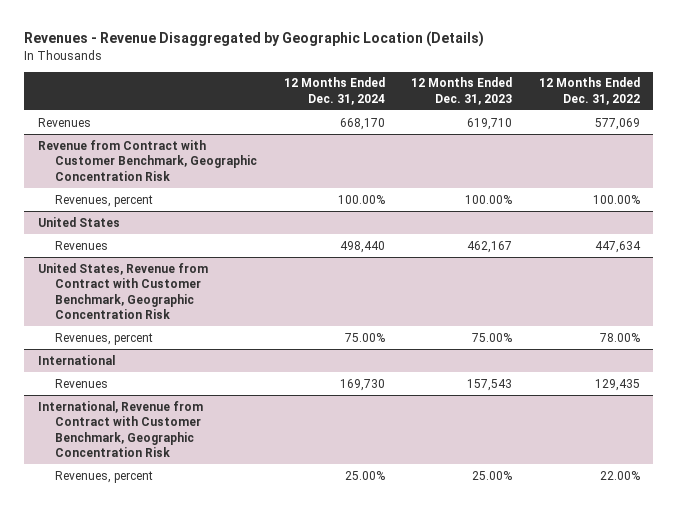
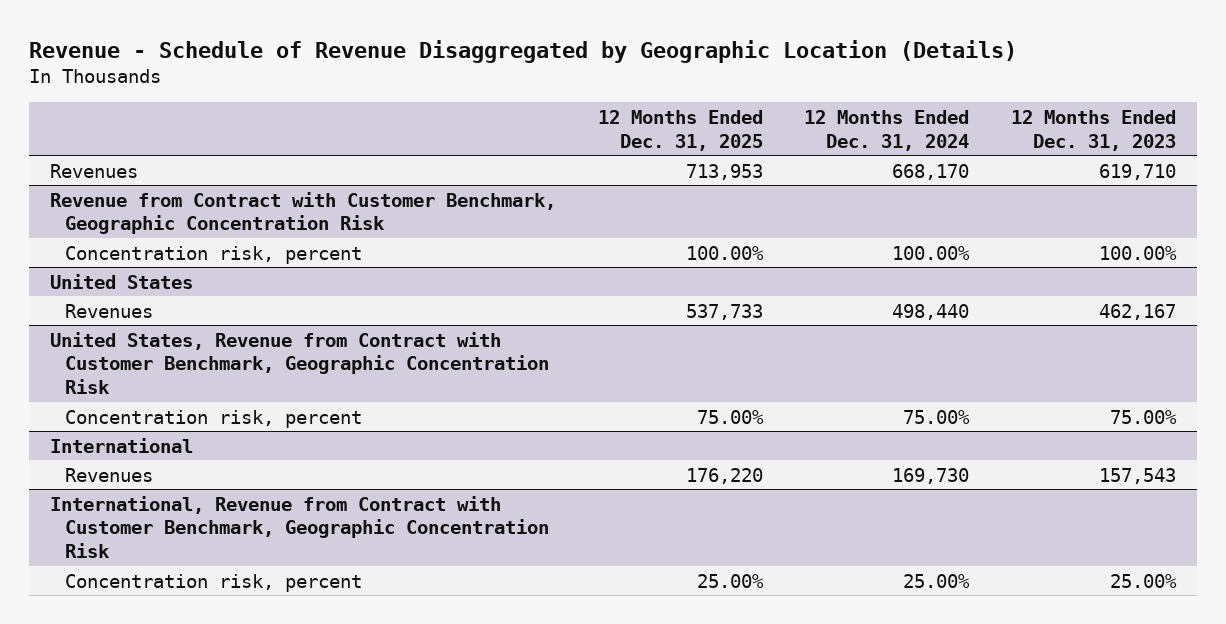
- Revenues - Revenue Disaggregated by Geographic Location (Details)
+ Revenue - Schedule of Revenue Disaggregated by Geographic Location (Details)
- | 12 Months Ended Dec. 31, 2024 | 12 Months Ended Dec. 31, 2023 | 12 Months Ended Dec. 31, 2022
+ | 12 Months Ended Dec. 31, 2025 | 12 Months Ended Dec. 31, 2024 | 12 Months Ended Dec. 31, 2023
@ Revenue from Contract with Customer Benchmark, Geographic Concentration Risk
- Revenues, percent | 100.00% | 100.00% | 100.00%
+ Concentration risk, percent | 100.00% | 100.00% | 100.00%
@ United States, Revenue from Contract with Customer Benchmark, Geographic Concentration Risk
- Revenues, percent | 75.00% | 75.00% | 78.00%
+ Concentration risk, percent | 75.00% | 75.00% | 75.00%
@ International, Revenue from Contract with Customer Benchmark, Geographic Concentration Risk
- Revenues, percent | 25.00% | 25.00% | 22.00%
+ Concentration risk, percent | 25.00% | 25.00% | 25.00%

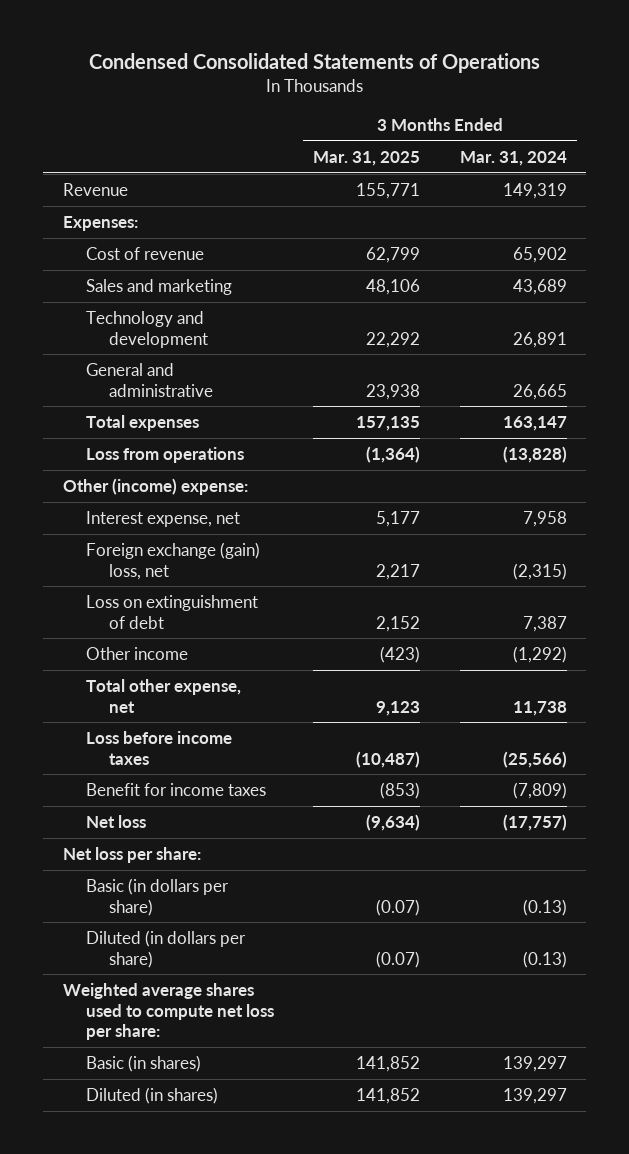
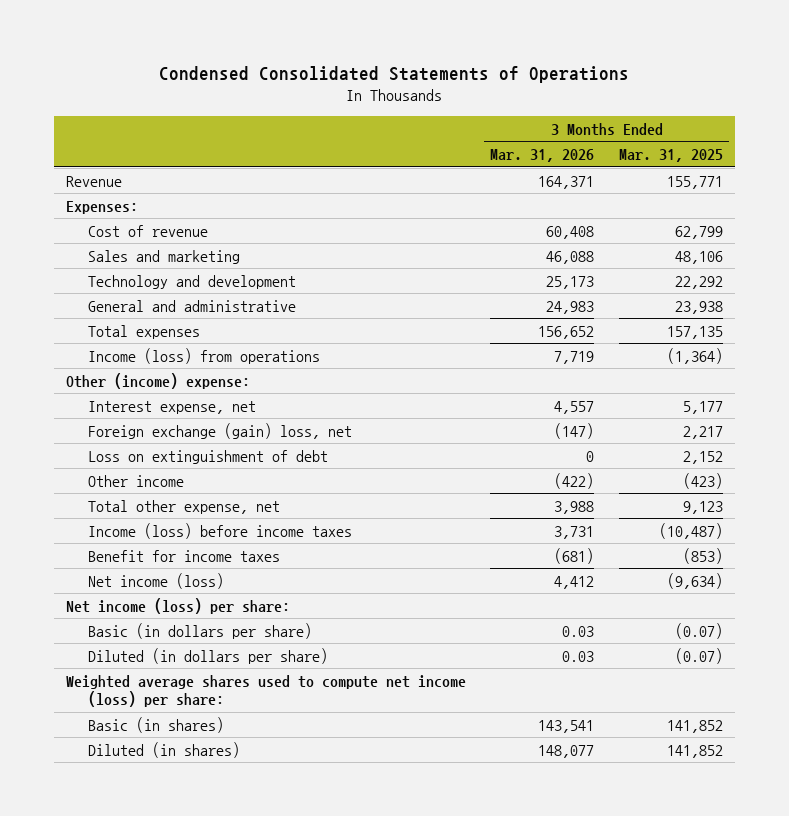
- | 3 Months Ended Mar. 31, 2025 | 3 Months Ended Mar. 31, 2024
+ | 3 Months Ended Mar. 31, 2026 | 3 Months Ended Mar. 31, 2025
- Loss from operations | (1,364) | (13,828)
+ Income (loss) from operations | 7,719 | (1,364)
- Loss before income taxes | (10,487) | (25,566)
+ Income (loss) before income taxes | 3,731 | (10,487)
- Net loss | (9,634) | (17,757)
- Net loss per share:
+ Net income (loss) | 4,412 | (9,634)
+ Net income (loss) per share:
- Weighted average shares used to compute net loss per share:
+ Weighted average shares used to compute net income (loss) per share:

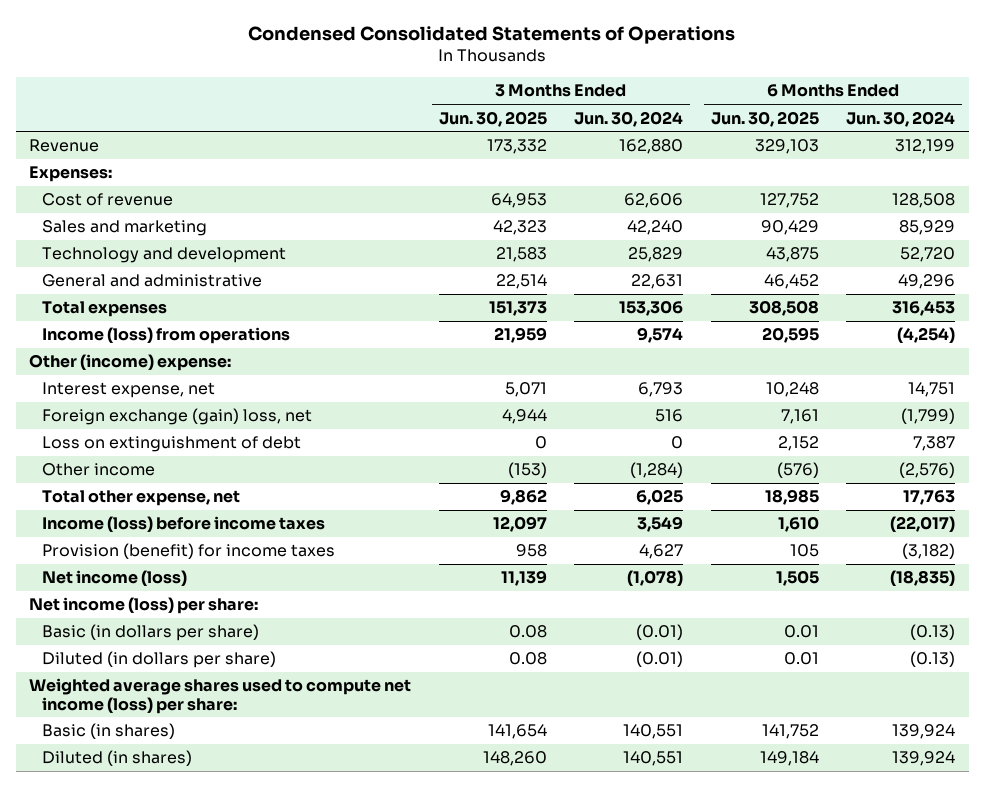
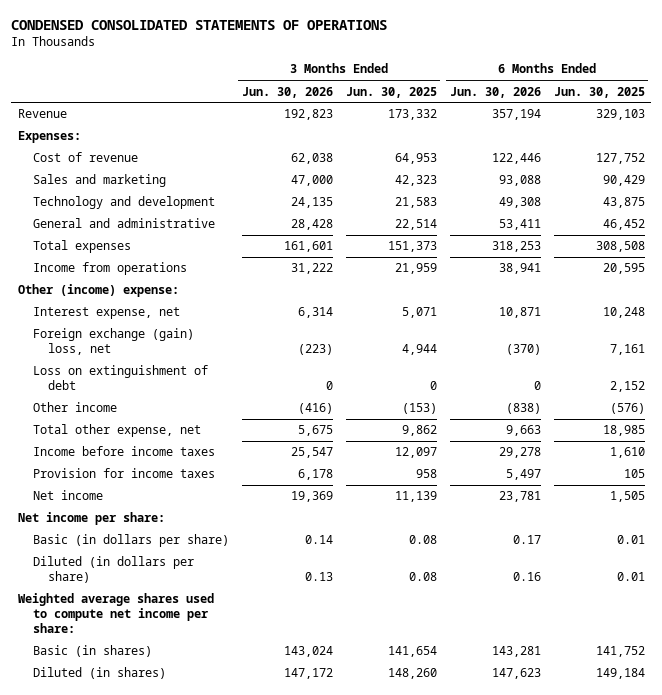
- Condensed Consolidated Statements of Operations
+ CONDENSED CONSOLIDATED STATEMENTS OF OPERATIONS
- | 3 Months Ended Jun. 30, 2025 | 3 Months Ended Jun. 30, 2024 | 6 Months Ended Jun. 30, 2025 | 6 Months Ended Jun. 30, 2024
+ | 3 Months Ended Jun. 30, 2026 | 3 Months Ended Jun. 30, 2025 | 6 Months Ended Jun. 30, 2026 | 6 Months Ended Jun. 30, 2025
- Income (loss) from operations | 21,959 | 9,574 | 20,595 | (4,254)
+ Income from operations | 31,222 | 21,959 | 38,941 | 20,595
- Income (loss) before income taxes | 12,097 | 3,549 | 1,610 | (22,017)
- Provision (benefit) for income taxes | 958 | 4,627 | 105 | (3,182)
- Net income (loss) | 11,139 | (1,078) | 1,505 | (18,835)
- Net income (loss) per share:
+ Income before income taxes | 25,547 | 12,097 | 29,278 | 1,610
+ Provision for income taxes | 6,178 | 958 | 5,497 | 105
+ Net income | 19,369 | 11,139 | 23,781 | 1,505
+ Net income per share:
- Weighted average shares used to compute net income (loss) per share:
+ Weighted average shares used to compute net income per share:

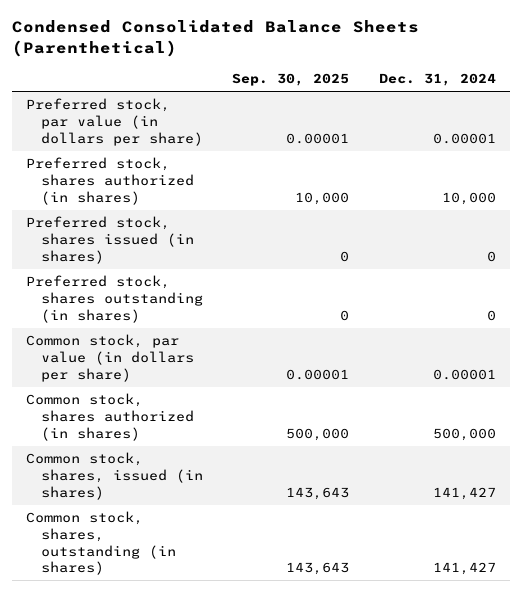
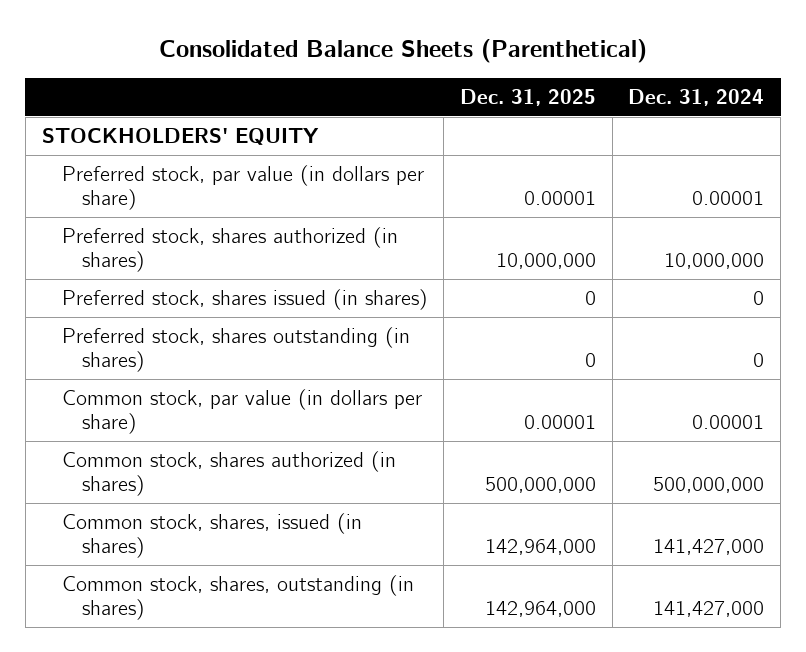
- Condensed Consolidated Balance Sheets (Parenthetical)
+ Consolidated Balance Sheets (Parenthetical)
- | Sep. 30, 2025 | Dec. 31, 2024
+ | Dec. 31, 2025 | Dec. 31, 2024
+ STOCKHOLDERS' EQUITY
- Preferred stock, shares authorized (in shares) | 10,000 | 10,000
+ Preferred stock, shares authorized (in shares) | 10,000,000 | 10,000,000
- Common stock, shares authorized (in shares) | 500,000 | 500,000
- Common stock, shares, issued (in shares) | 143,643 | 141,427
- Common stock, shares, outstanding (in shares) | 143,643 | 141,427
+ Common stock, shares authorized (in shares) | 500,000,000 | 500,000,000
+ Common stock, shares, issued (in shares) | 142,964,000 | 141,427,000
+ Common stock, shares, outstanding (in shares) | 142,964,000 | 141,427,000

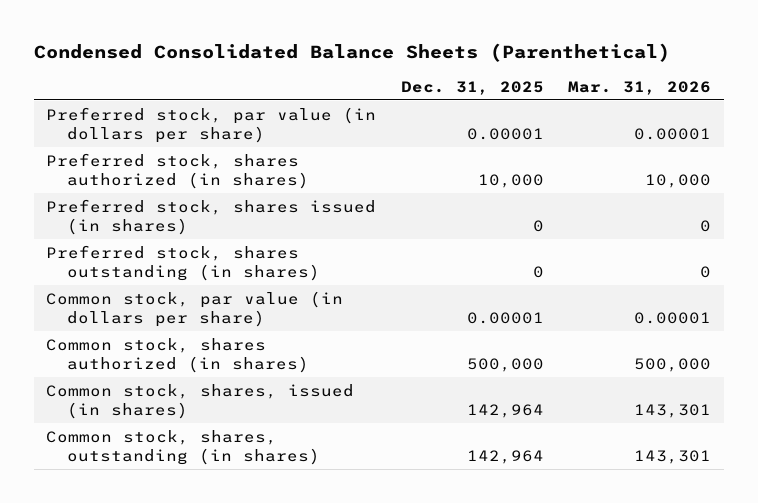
- Consolidated Balance Sheets (Parenthetical)
+ Condensed Consolidated Balance Sheets (Parenthetical)
- | Dec. 31, 2025 | Dec. 31, 2024
+ | Dec. 31, 2025 | Mar. 31, 2026
- STOCKHOLDERS' EQUITY
- Preferred stock, shares authorized (in shares) | 10,000,000 | 10,000,000
+ Preferred stock, shares authorized (in shares) | 10,000 | 10,000
- Common stock, shares authorized (in shares) | 500,000,000 | 500,000,000
- Common stock, shares, issued (in shares) | 142,964,000 | 141,427,000
- Common stock, shares, outstanding (in shares) | 142,964,000 | 141,427,000
+ Common stock, shares authorized (in shares) | 500,000 | 500,000
+ Common stock, shares, issued (in shares) | 142,964 | 143,301
+ Common stock, shares, outstanding (in shares) | 142,964 | 143,301

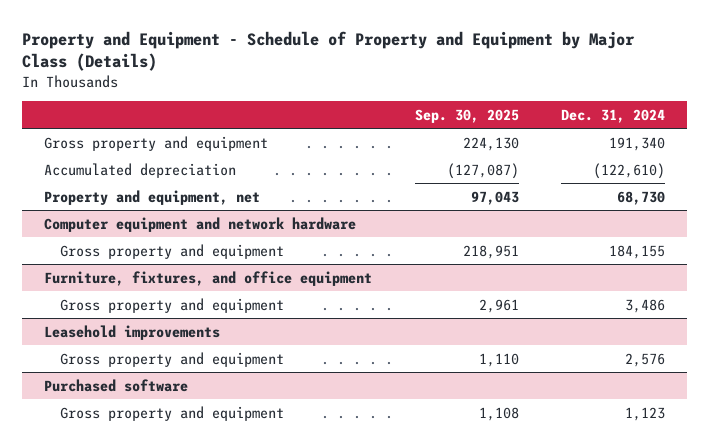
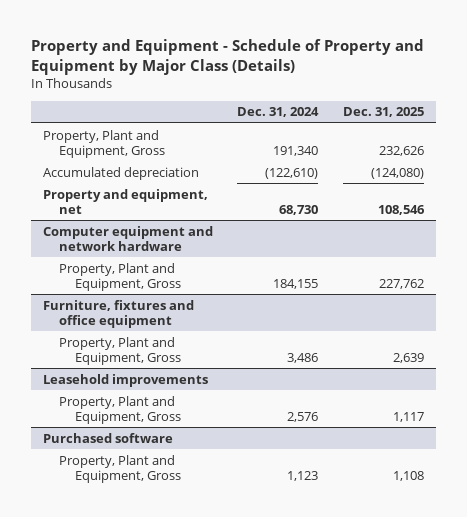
- | Sep. 30, 2025 | Dec. 31, 2024
+ | Dec. 31, 2024 | Dec. 31, 2025
- Gross property and equipment | 224,130 | 191,340
+ Property, Plant and Equipment, Gross | 191,340 | 232,626
@ Computer equipment and network hardware
- Gross property and equipment | 218,951 | 184,155
- Furniture, fixtures, and office equipment
- Gross property and equipment | 2,961 | 3,486
@ Computer equipment and network hardware
+ Property, Plant and Equipment, Gross | 184,155 | 227,762
+ Furniture, fixtures and office equipment
+ Property, Plant and Equipment, Gross | 3,486 | 2,639
@ Leasehold improvements
- Gross property and equipment | 1,110 | 2,576
+ Property, Plant and Equipment, Gross | 2,576 | 1,117
@ Purchased software
- Gross property and equipment | 1,108 | 1,123
+ Property, Plant and Equipment, Gross | 1,123 | 1,108

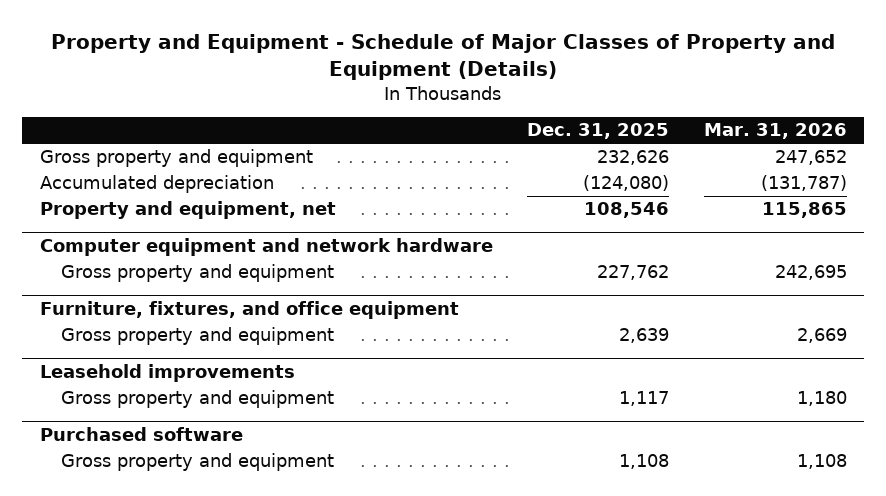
- Property and Equipment - Schedule of Property and Equipment by Major Class (Details)
+ Property and Equipment - Schedule of Major Classes of Property and Equipment (Details)
- | Dec. 31, 2024 | Dec. 31, 2025
+ | Dec. 31, 2025 | Mar. 31, 2026
- Property, Plant and Equipment, Gross | 191,340 | 232,626
+ Gross property and equipment | 232,626 | 247,652
@ Computer equipment and network hardware
- Property, Plant and Equipment, Gross | 184,155 | 227,762
- Furniture, fixtures and office equipment
- Property, Plant and Equipment, Gross | 3,486 | 2,639
@ Computer equipment and network hardware
+ Gross property and equipment | 227,762 | 242,695
+ Furniture, fixtures, and office equipment
+ Gross property and equipment | 2,639 | 2,669
@ Leasehold improvements
- Property, Plant and Equipment, Gross | 2,576 | 1,117
+ Gross property and equipment | 1,117 | 1,180
@ Purchased software
- Property, Plant and Equipment, Gross | 1,123 | 1,108
+ Gross property and equipment | 1,108 | 1,108

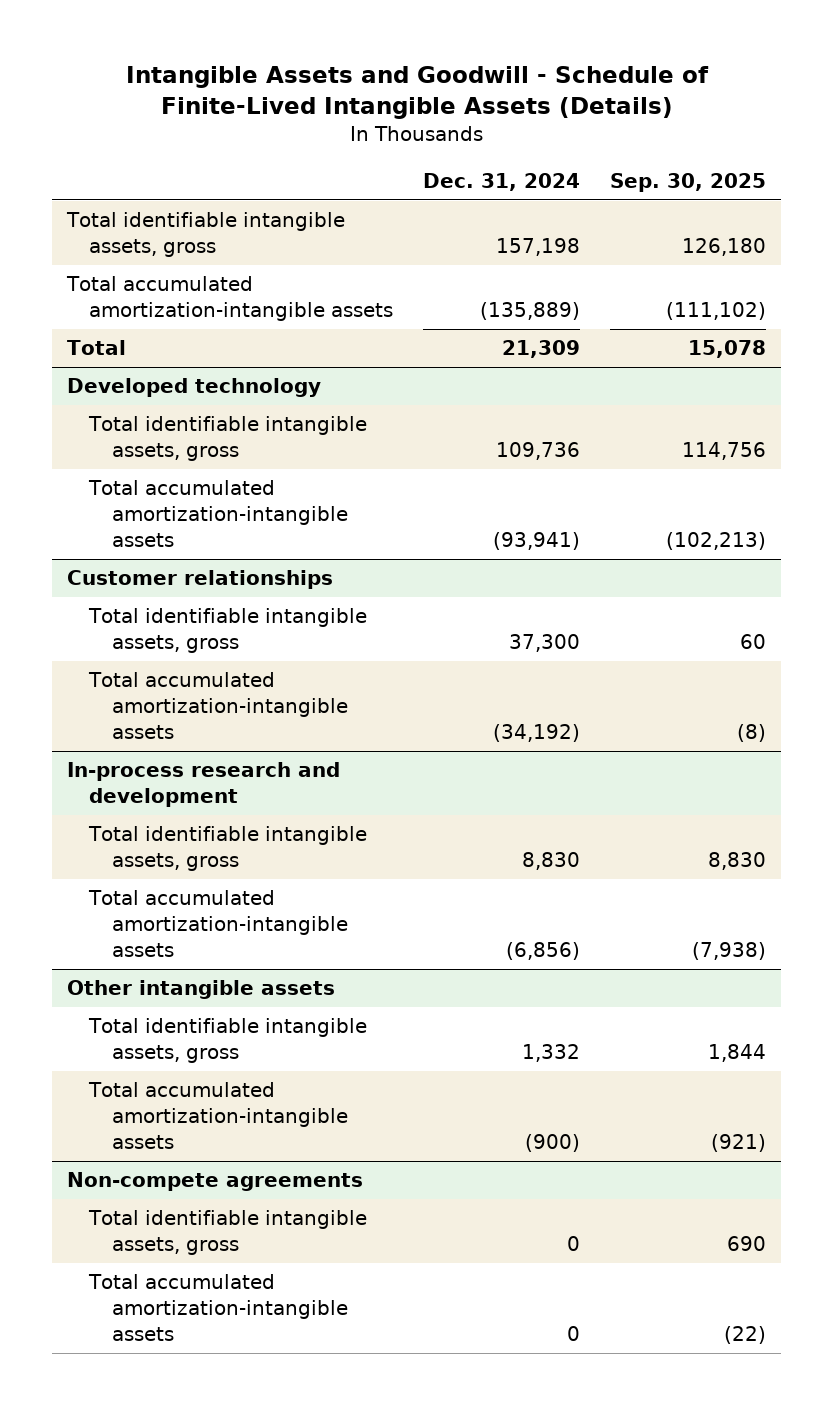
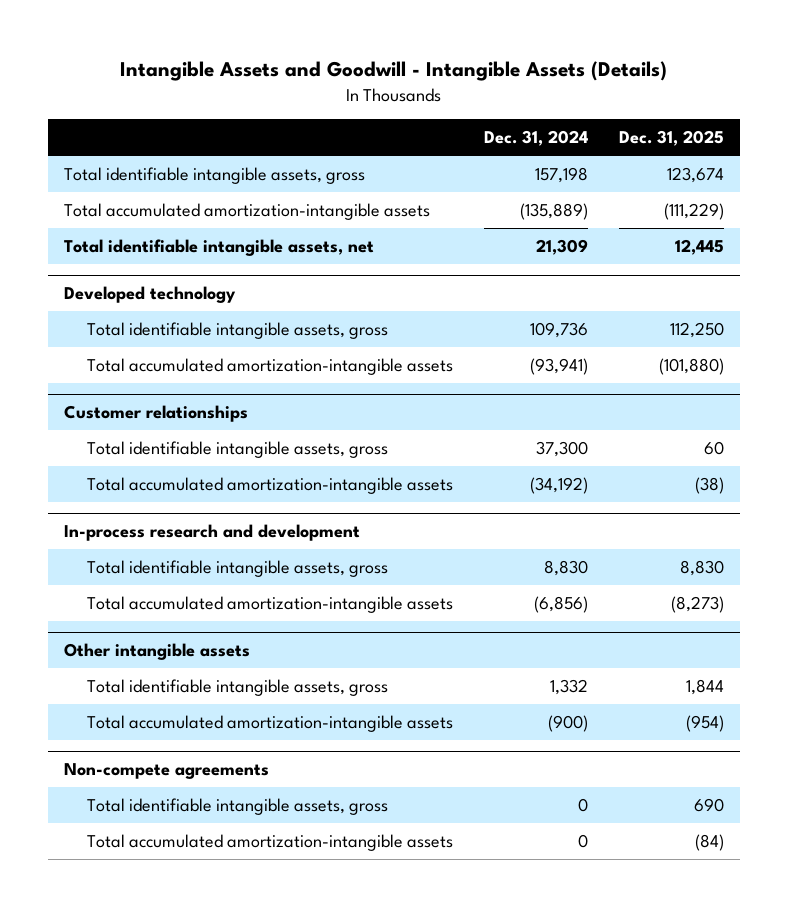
- Intangible Assets and Goodwill - Schedule of Finite-Lived Intangible Assets (Details)
+ Intangible Assets and Goodwill - Intangible Assets (Details)
- | Dec. 31, 2024 | Sep. 30, 2025
+ | Dec. 31, 2024 | Dec. 31, 2025
- Total | 21,309 | 15,078
+ Total identifiable intangible assets, net | 21,309 | 12,445

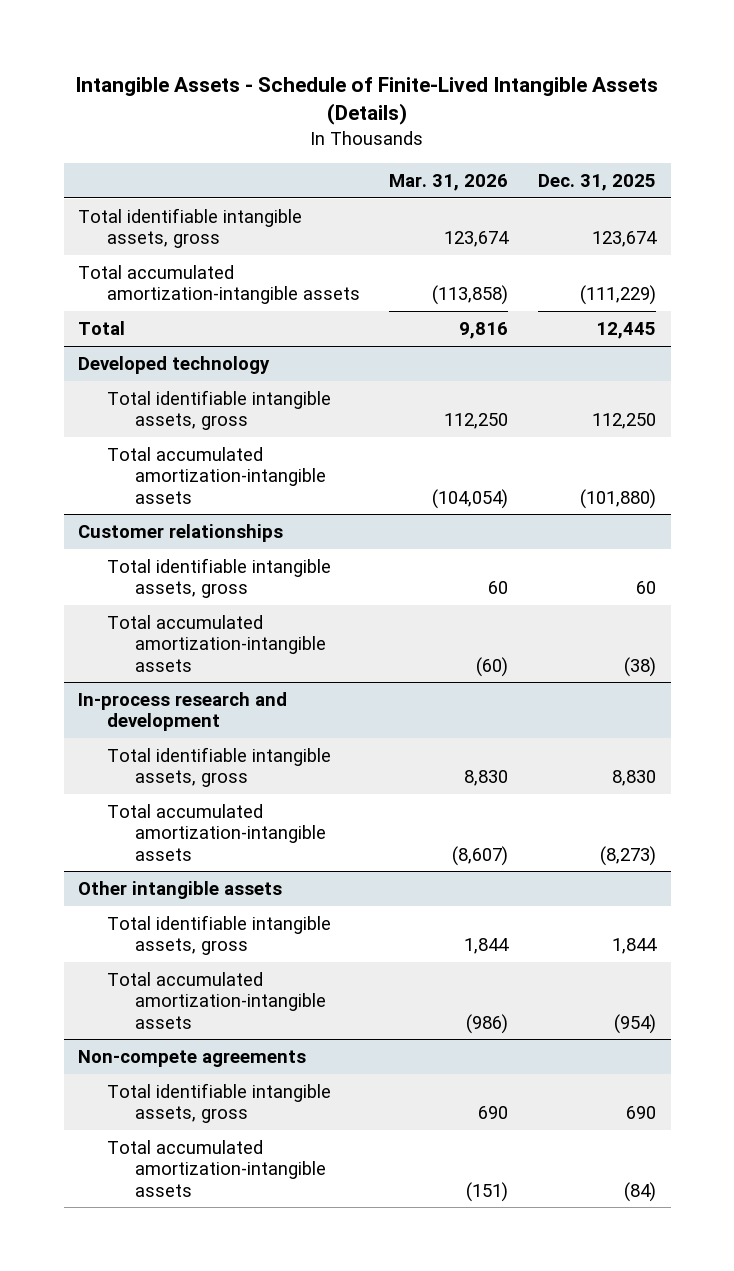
- Intangible Assets and Goodwill - Intangible Assets (Details)
+ Intangible Assets - Schedule of Finite-Lived Intangible Assets (Details)
- | Dec. 31, 2024 | Dec. 31, 2025
+ | Mar. 31, 2026 | Dec. 31, 2025
- Total identifiable intangible assets, net | 21,309 | 12,445
+ Total | 9,816 | 12,445

